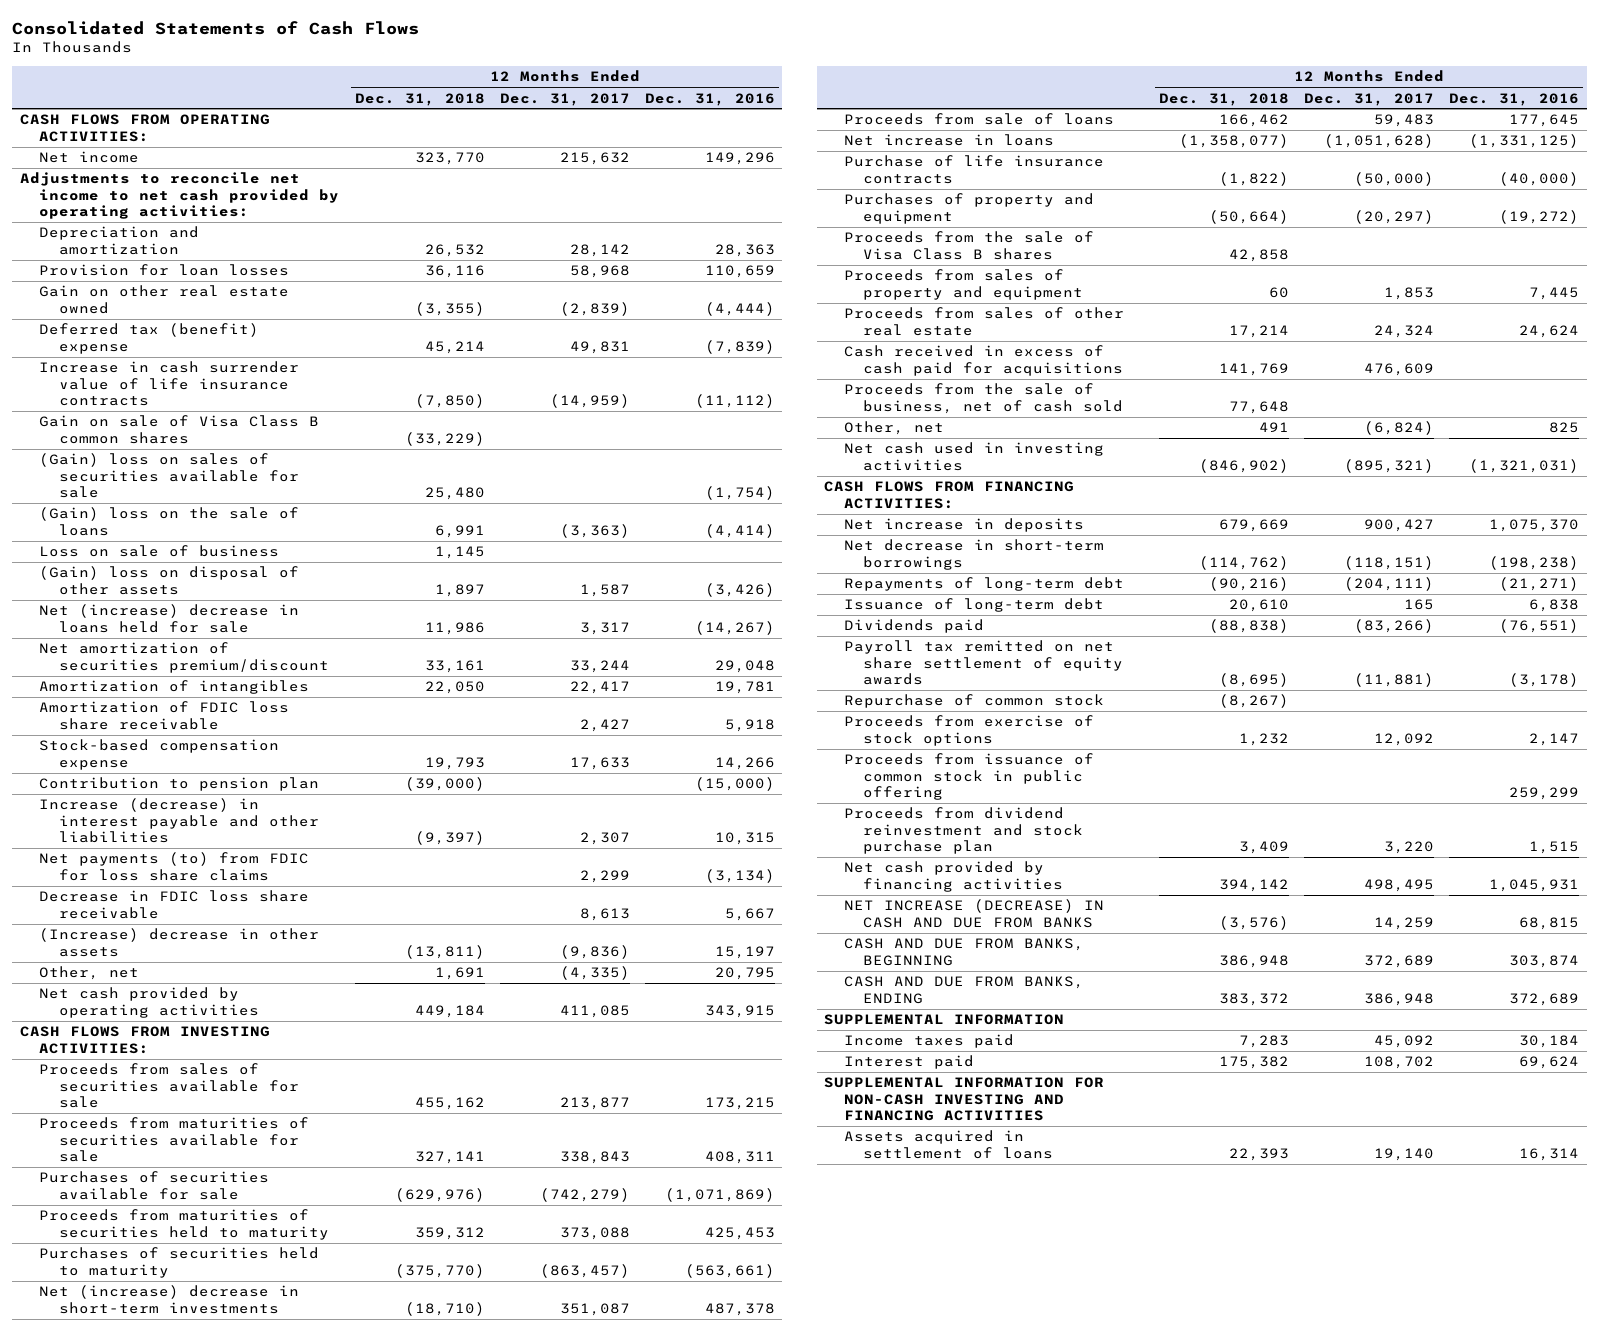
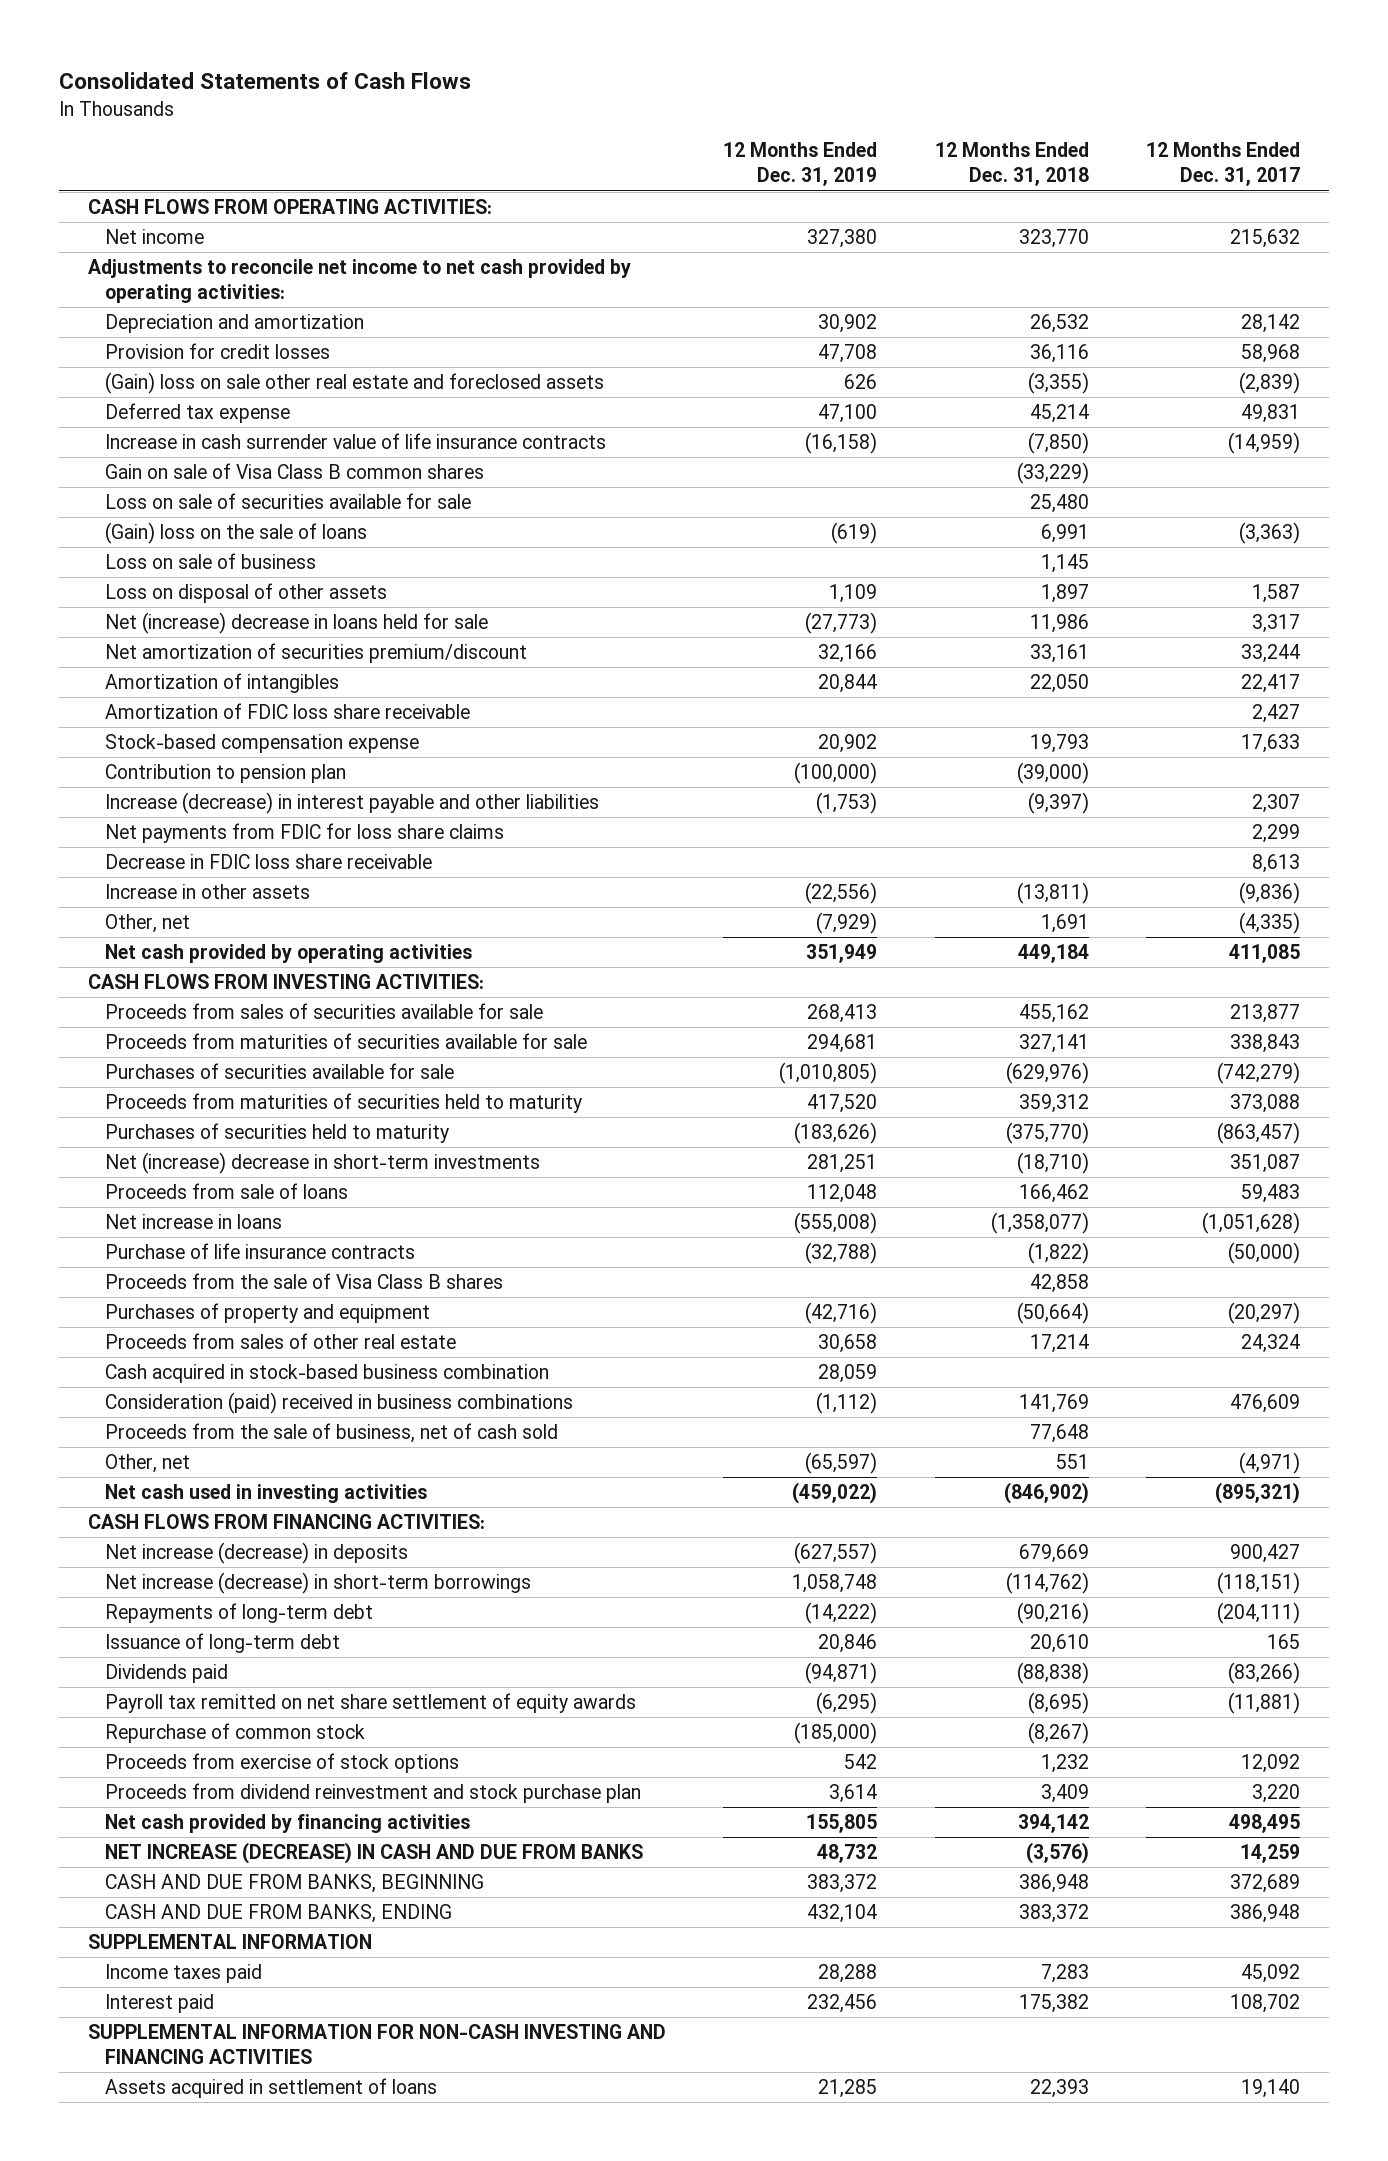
- | 12 Months Ended Dec. 31, 2018 | 12 Months Ended Dec. 31, 2017 | 12 Months Ended Dec. 31, 2016
+ | 12 Months Ended Dec. 31, 2019 | 12 Months Ended Dec. 31, 2018 | 12 Months Ended Dec. 31, 2017
- Provision for loan losses | 36,116 | 58,968 | 110,659
- Gain on other real estate owned | (3,355) | (2,839) | (4,444)
- Deferred tax (benefit) expense | 45,214 | 49,831 | (7,839)
+ Provision for credit losses | 47,708 | 36,116 | 58,968
+ (Gain) loss on sale other real estate and foreclosed assets | 626 | (3,355) | (2,839)
+ Deferred tax expense | 47,100 | 45,214 | 49,831
- (Gain) loss on sales of securities available for sale | 25,480 | | (1,754)
+ Loss on sale of securities available for sale | | 25,480 |
- (Gain) loss on disposal of other assets | 1,897 | 1,587 | (3,426)
+ Loss on disposal of other assets | 1,109 | 1,897 | 1,587
- Net payments (to) from FDIC for loss share claims | | 2,299 | (3,134)
+ Net payments from FDIC for loss share claims | | | 2,299
- (Increase) decrease in other assets | (13,811) | (9,836) | 15,197
+ Increase in other assets | (22,556) | (13,811) | (9,836)
- Proceeds from sales of property and equipment | 60 | 1,853 | 7,445
moved down: Purchases of property and equipment | (42,716) | (50,664) | (20,297)
- Cash received in excess of cash paid for acquisitions | 141,769 | 476,609 |
+ Cash acquired in stock-based business combination | 28,059 | |
+ Consideration (paid) received in business combinations | (1,112) | 141,769 | 476,609
- Other, net | 491 | (6,824) | 825
+ Other, net | (65,597) | 551 | (4,971)
- Net increase in deposits | 679,669 | 900,427 | 1,075,370
- Net decrease in short-term borrowings | (114,762) | (118,151) | (198,238)
+ Net increase (decrease) in deposits | (627,557) | 679,669 | 900,427
+ Net increase (decrease) in short-term borrowings | 1,058,748 | (114,762) | (118,151)
- Proceeds from issuance of common stock in public offering | | | 259,299

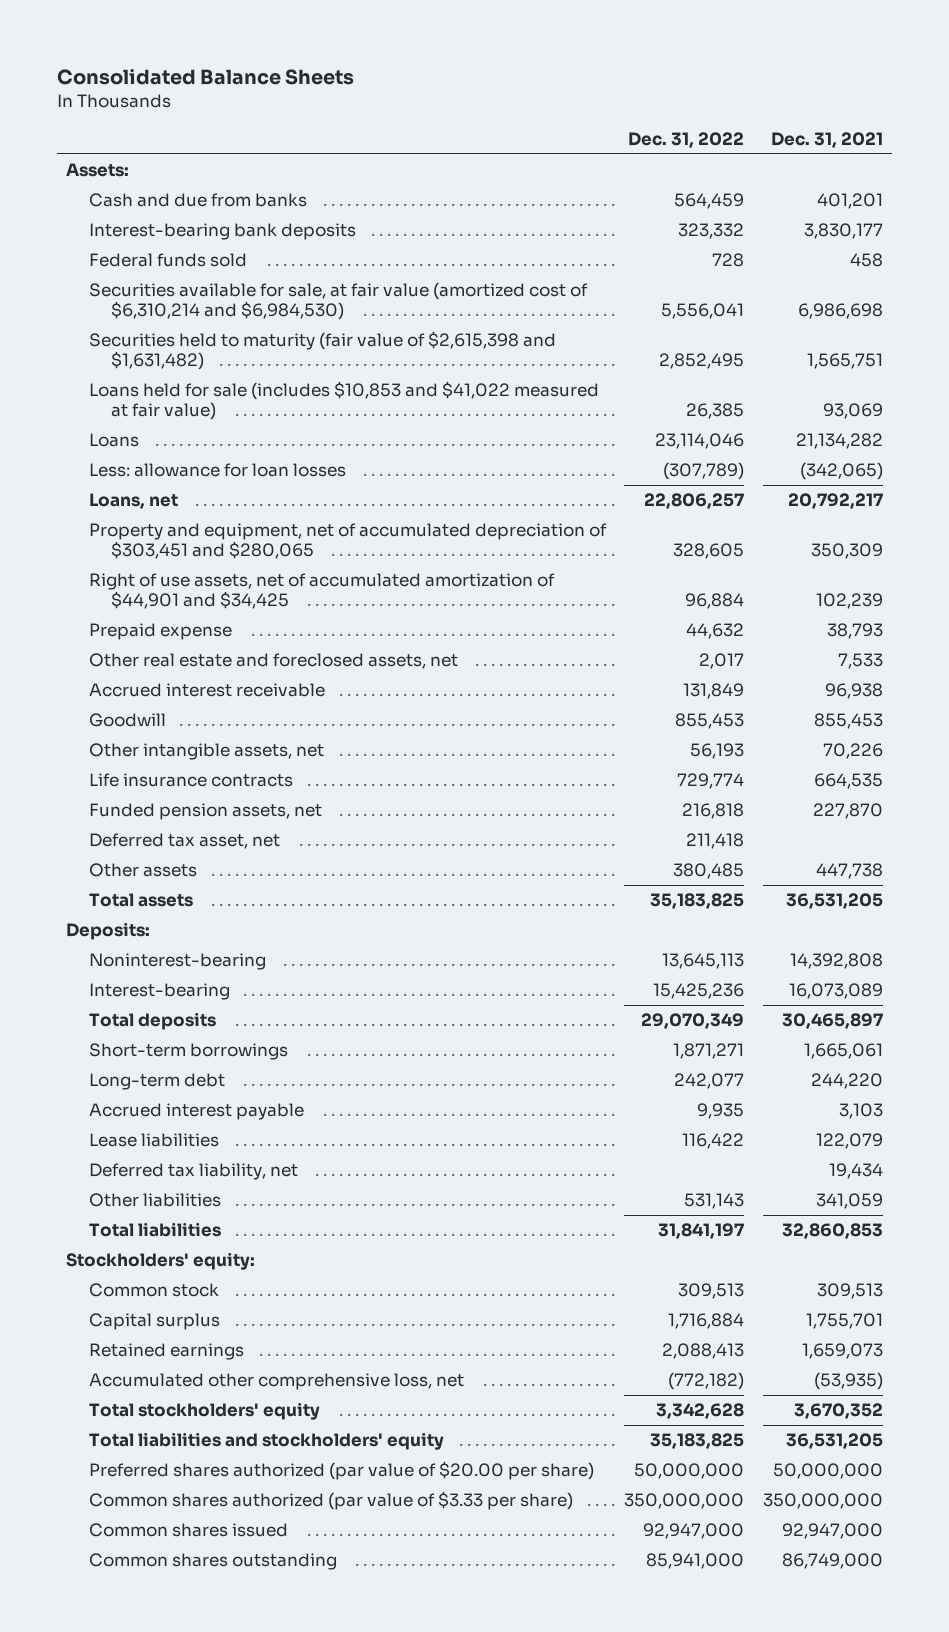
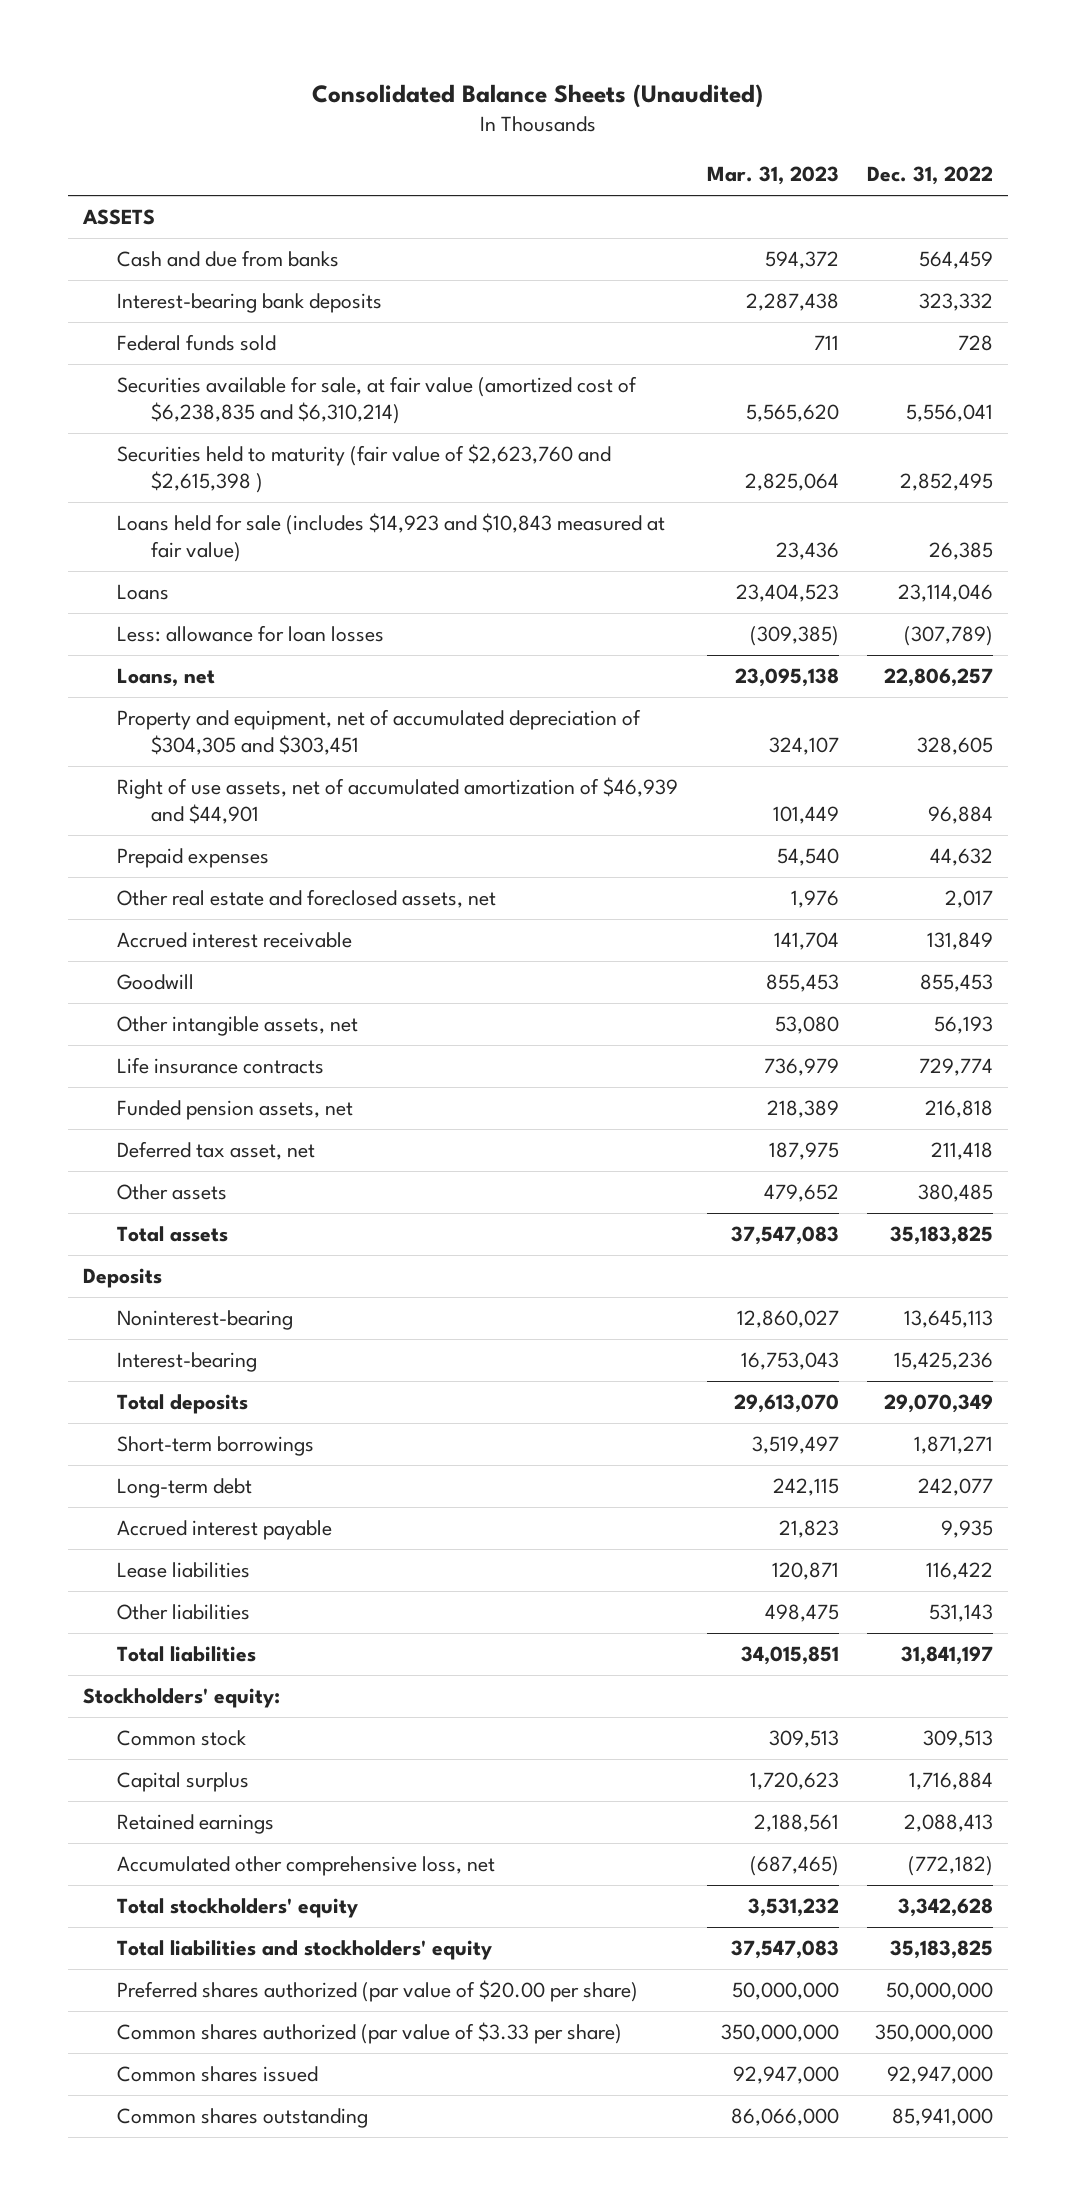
- Consolidated Balance Sheets
+ Consolidated Balance Sheets (Unaudited)
- | Dec. 31, 2022 | Dec. 31, 2021
+ | Mar. 31, 2023 | Dec. 31, 2022
- Assets:
+ ASSETS
- Securities available for sale, at fair value (amortized cost of $6,310,214 and $6,984,530) | 5,556,041 | 6,986,698
- Securities held to maturity (fair value of $2,615,398 and $1,631,482) | 2,852,495 | 1,565,751
- Loans held for sale (includes $10,853 and $41,022 measured at fair value) | 26,385 | 93,069
+ Securities available for sale, at fair value (amortized cost of $6,238,835 and $6,310,214) | 5,565,620 | 5,556,041
+ Securities held to maturity (fair value of $2,623,760 and $2,615,398 ) | 2,825,064 | 2,852,495
+ Loans held for sale (includes $14,923 and $10,843 measured at fair value) | 23,436 | 26,385
- Property and equipment, net of accumulated depreciation of $303,451 and $280,065 | 328,605 | 350,309
- Right of use assets, net of accumulated amortization of $44,901 and $34,425 | 96,884 | 102,239
- Prepaid expense | 44,632 | 38,793
+ Property and equipment, net of accumulated depreciation of $304,305 and $303,451 | 324,107 | 328,605
+ Right of use assets, net of accumulated amortization of $46,939 and $44,901 | 101,449 | 96,884
+ Prepaid expenses | 54,540 | 44,632
- Deposits:
+ Deposits
- Deferred tax liability, net | | 19,434

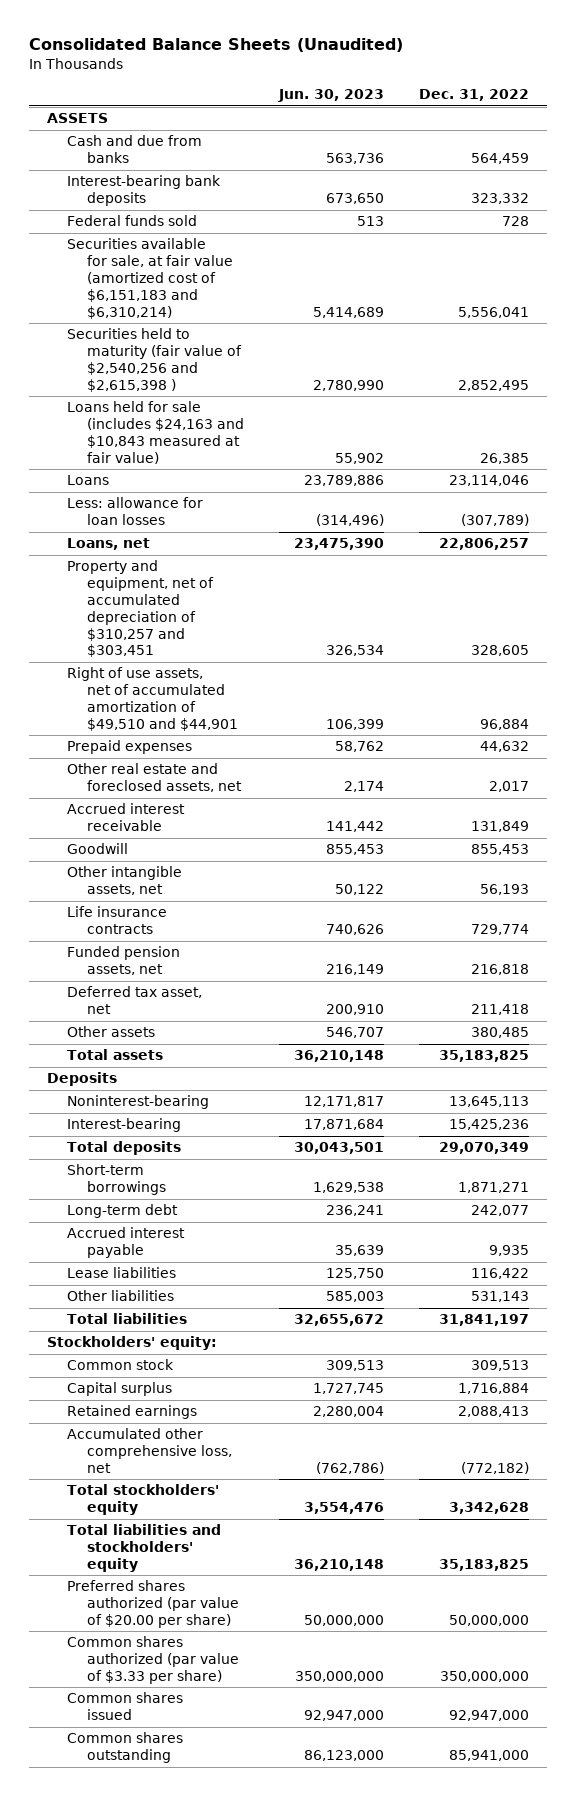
- | Mar. 31, 2023 | Dec. 31, 2022
+ | Jun. 30, 2023 | Dec. 31, 2022
- Securities available for sale, at fair value (amortized cost of $6,238,835 and $6,310,214) | 5,565,620 | 5,556,041
- Securities held to maturity (fair value of $2,623,760 and $2,615,398 ) | 2,825,064 | 2,852,495
- Loans held for sale (includes $14,923 and $10,843 measured at fair value) | 23,436 | 26,385
+ Securities available for sale, at fair value (amortized cost of $6,151,183 and $6,310,214) | 5,414,689 | 5,556,041
+ Securities held to maturity (fair value of $2,540,256 and $2,615,398 ) | 2,780,990 | 2,852,495
+ Loans held for sale (includes $24,163 and $10,843 measured at fair value) | 55,902 | 26,385
- Property and equipment, net of accumulated depreciation of $304,305 and $303,451 | 324,107 | 328,605
- Right of use assets, net of accumulated amortization of $46,939 and $44,901 | 101,449 | 96,884
+ Property and equipment, net of accumulated depreciation of $310,257 and $303,451 | 326,534 | 328,605
+ Right of use assets, net of accumulated amortization of $49,510 and $44,901 | 106,399 | 96,884

